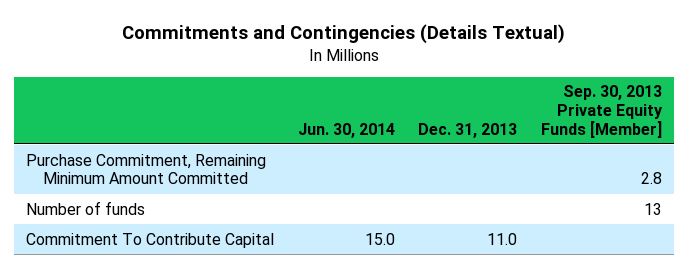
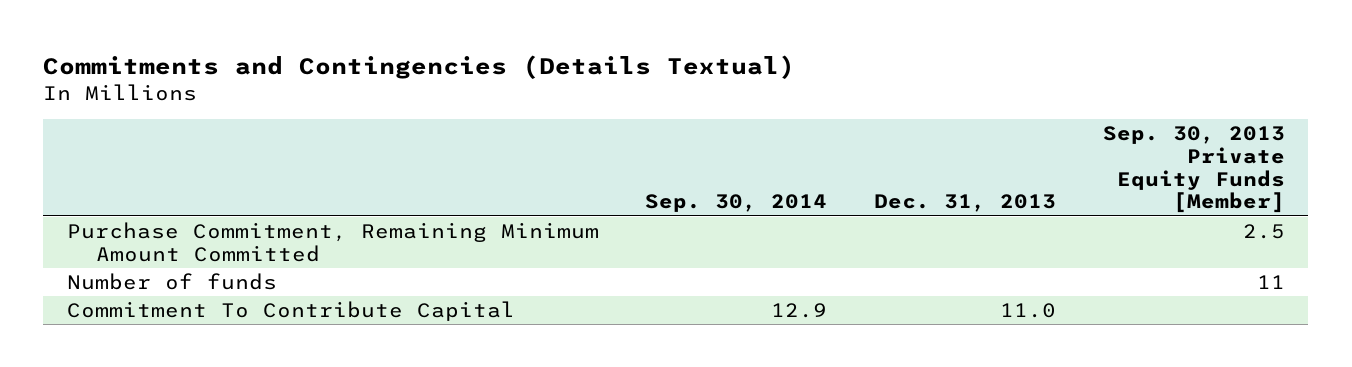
- | Jun. 30, 2014 | Dec. 31, 2013 | Sep. 30, 2013 Private Equity Funds [Member]
+ | Sep. 30, 2014 | Dec. 31, 2013 | Sep. 30, 2013 Private Equity Funds [Member]
- Purchase Commitment, Remaining Minimum Amount Committed | | | 2.8
- Number of funds | | | 13
+ Purchase Commitment, Remaining Minimum Amount Committed | | | 2.5
+ Number of funds | | | 11

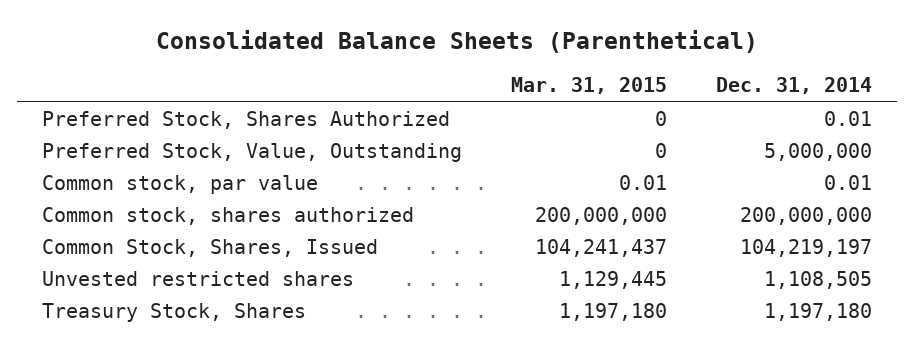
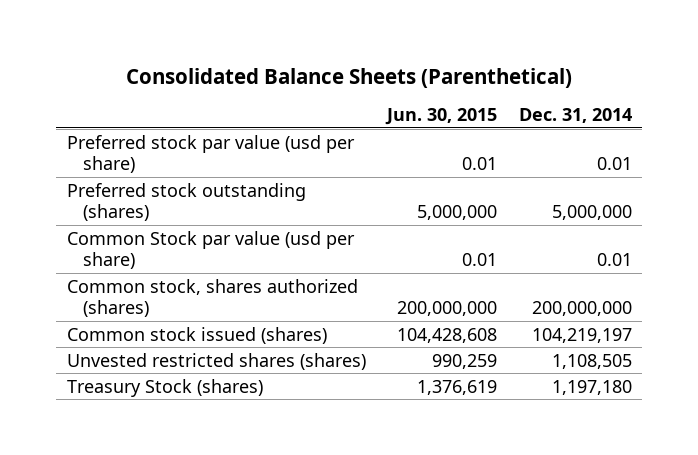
- | Mar. 31, 2015 | Dec. 31, 2014
+ | Jun. 30, 2015 | Dec. 31, 2014
- Preferred Stock, Shares Authorized | 0 | 0.01
- Preferred Stock, Value, Outstanding | 0 | 5,000,000
- Common stock, par value | 0.01 | 0.01
- Common stock, shares authorized | 200,000,000 | 200,000,000
- Common Stock, Shares, Issued | 104,241,437 | 104,219,197
- Unvested restricted shares | 1,129,445 | 1,108,505
- Treasury Stock, Shares | 1,197,180 | 1,197,180
+ Preferred stock par value (usd per share) | 0.01 | 0.01
+ Preferred stock outstanding (shares) | 5,000,000 | 5,000,000
+ Common Stock par value (usd per share) | 0.01 | 0.01
+ Common stock, shares authorized (shares) | 200,000,000 | 200,000,000
+ Common stock issued (shares) | 104,428,608 | 104,219,197
+ Unvested restricted shares (shares) | 990,259 | 1,108,505
+ Treasury Stock (shares) | 1,376,619 | 1,197,180

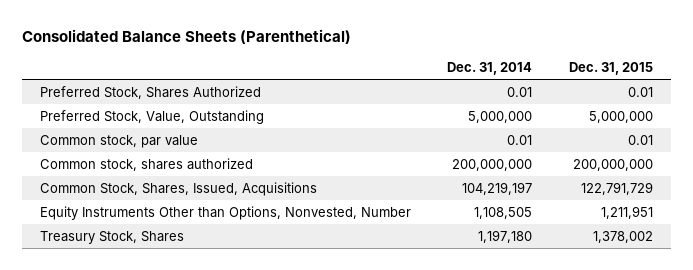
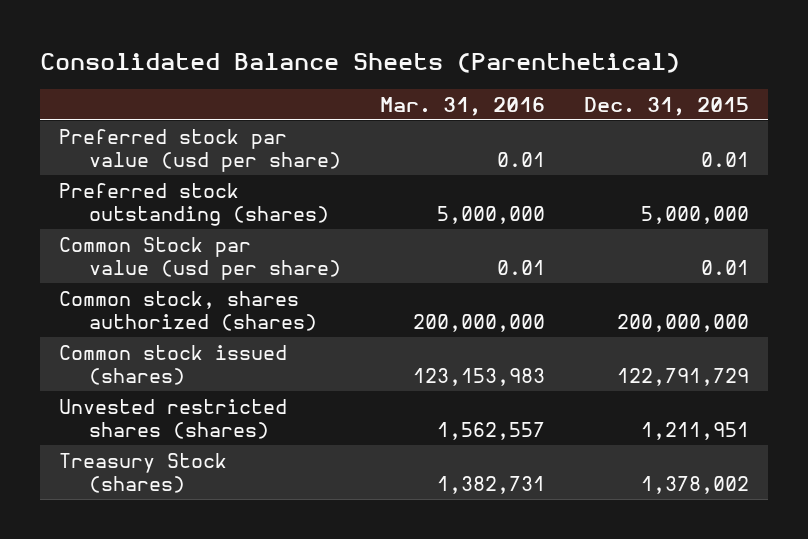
- | Dec. 31, 2014 | Dec. 31, 2015
+ | Mar. 31, 2016 | Dec. 31, 2015
- Preferred Stock, Shares Authorized | 0.01 | 0.01
- Preferred Stock, Value, Outstanding | 5,000,000 | 5,000,000
- Common stock, par value | 0.01 | 0.01
- Common stock, shares authorized | 200,000,000 | 200,000,000
- Common Stock, Shares, Issued, Acquisitions | 104,219,197 | 122,791,729
- Equity Instruments Other than Options, Nonvested, Number | 1,108,505 | 1,211,951
- Treasury Stock, Shares | 1,197,180 | 1,378,002
+ Preferred stock par value (usd per share) | 0.01 | 0.01
+ Preferred stock outstanding (shares) | 5,000,000 | 5,000,000
+ Common Stock par value (usd per share) | 0.01 | 0.01
+ Common stock, shares authorized (shares) | 200,000,000 | 200,000,000
+ Common stock issued (shares) | 123,153,983 | 122,791,729
+ Unvested restricted shares (shares) | 1,562,557 | 1,211,951
+ Treasury Stock (shares) | 1,382,731 | 1,378,002

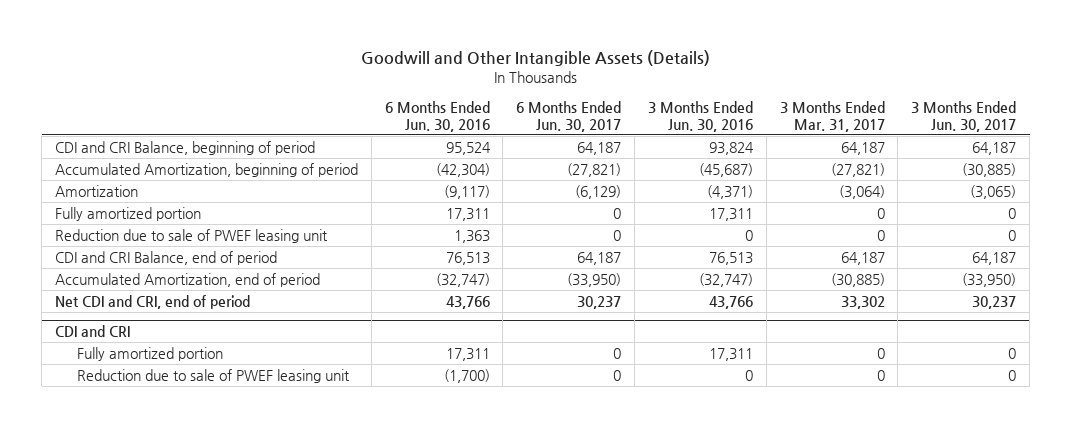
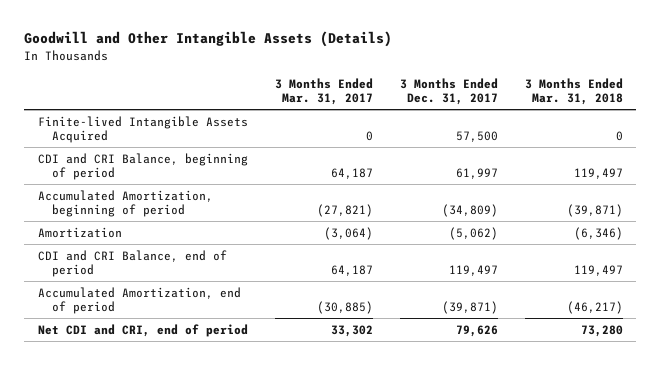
- | 6 Months Ended Jun. 30, 2016 | 6 Months Ended Jun. 30, 2017 | 3 Months Ended Jun. 30, 2016 | 3 Months Ended Mar. 31, 2017 | 3 Months Ended Jun. 30, 2017
+ | 3 Months Ended Mar. 31, 2017 | 3 Months Ended Dec. 31, 2017 | 3 Months Ended Mar. 31, 2018
+ Finite-lived Intangible Assets Acquired | 0 | 57,500 | 0
- Fully amortized portion | 17,311 | 0 | 17,311 | 0 | 0
- Reduction due to sale of PWEF leasing unit | 1,363 | 0 | 0 | 0 | 0
- CDI and CRI
- Fully amortized portion | 17,311 | 0 | 17,311 | 0 | 0
- Reduction due to sale of PWEF leasing unit | (1,700) | 0 | 0 | 0 | 0

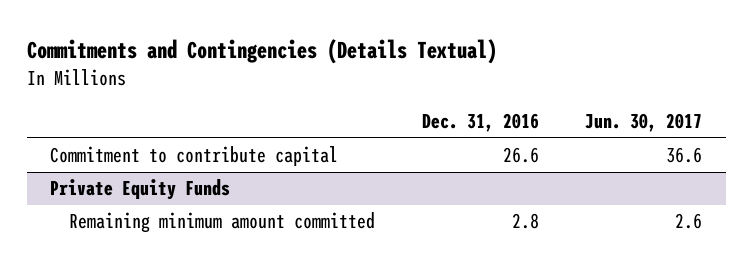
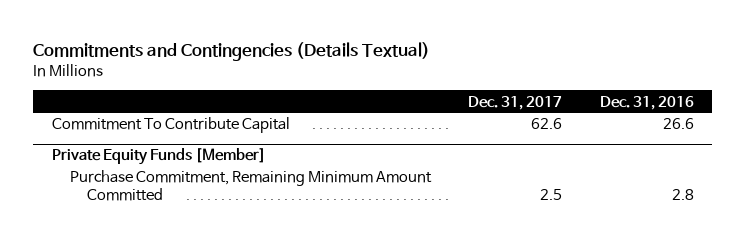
- | Dec. 31, 2016 | Jun. 30, 2017
+ | Dec. 31, 2017 | Dec. 31, 2016
- Commitment to contribute capital | 26.6 | 36.6
- Private Equity Funds
- Remaining minimum amount committed | 2.8 | 2.6
+ Commitment To Contribute Capital | 62.6 | 26.6
+ Private Equity Funds [Member]
+ Purchase Commitment, Remaining Minimum Amount Committed | 2.5 | 2.8

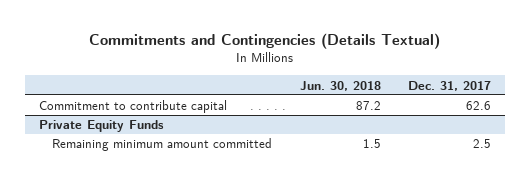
- | Dec. 31, 2017 | Dec. 31, 2016
+ | Jun. 30, 2018 | Dec. 31, 2017
- Commitment To Contribute Capital | 62.6 | 26.6
- Private Equity Funds [Member]
- Purchase Commitment, Remaining Minimum Amount Committed | 2.5 | 2.8
+ Commitment to contribute capital | 87.2 | 62.6
+ Private Equity Funds
+ Remaining minimum amount committed | 1.5 | 2.5

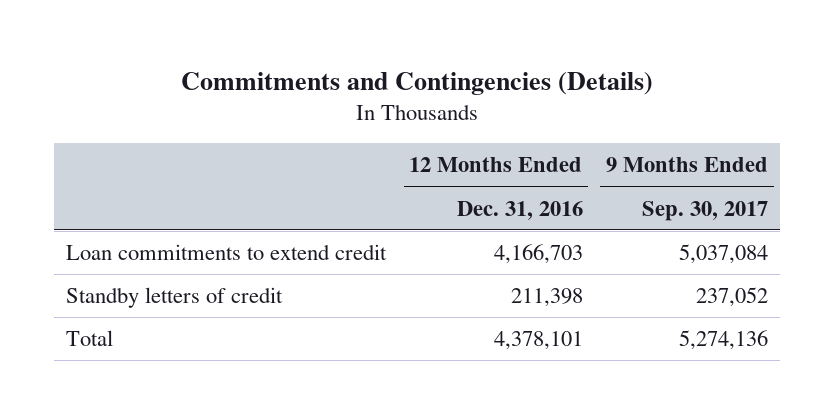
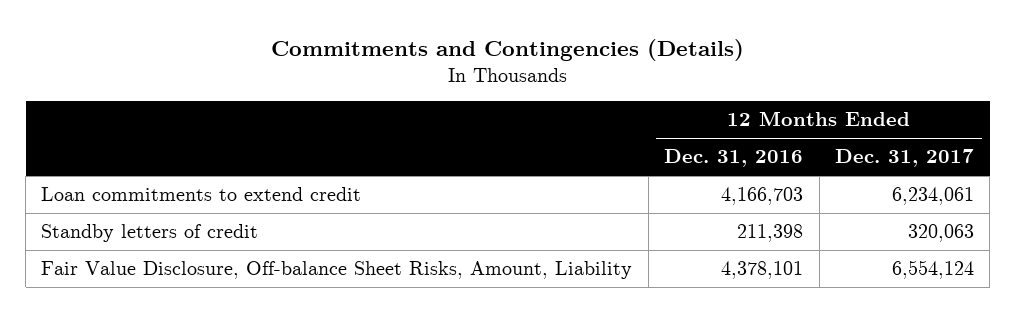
- | 12 Months Ended Dec. 31, 2016 | 9 Months Ended Sep. 30, 2017
+ | 12 Months Ended Dec. 31, 2016 | 12 Months Ended Dec. 31, 2017
- Total | 4,378,101 | 5,274,136
+ Fair Value Disclosure, Off-balance Sheet Risks, Amount, Liability | 4,378,101 | 6,554,124

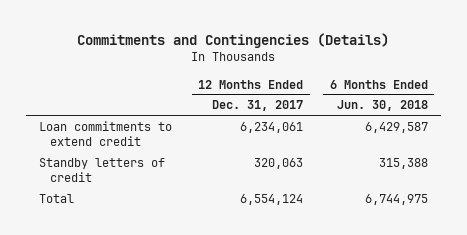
- | 12 Months Ended Dec. 31, 2016 | 12 Months Ended Dec. 31, 2017
+ | 12 Months Ended Dec. 31, 2017 | 6 Months Ended Jun. 30, 2018
- Fair Value Disclosure, Off-balance Sheet Risks, Amount, Liability | 4,378,101 | 6,554,124
+ Total | 6,554,124 | 6,744,975

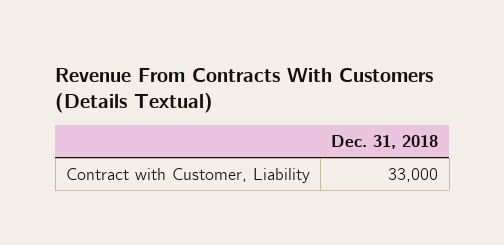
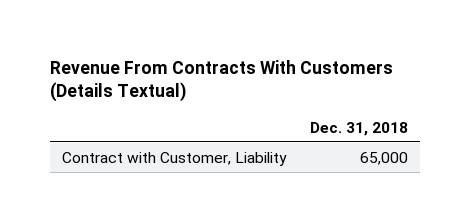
- Contract with Customer, Liability | 33,000
+ Contract with Customer, Liability | 65,000

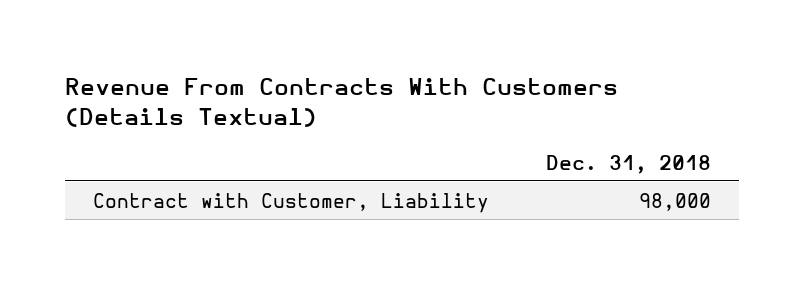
- Contract with Customer, Liability | 65,000
+ Contract with Customer, Liability | 98,000

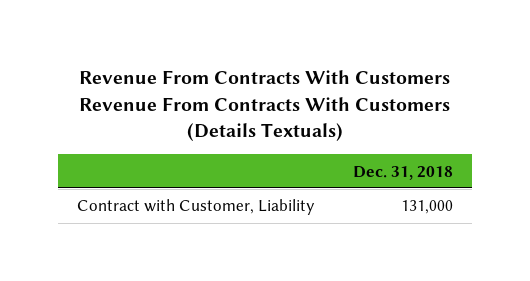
- Revenue From Contracts With Customers (Details Textual)
+ Revenue From Contracts With Customers Revenue From Contracts With Customers (Details Textuals)
- Contract with Customer, Liability | 98,000
+ Contract with Customer, Liability | 131,000

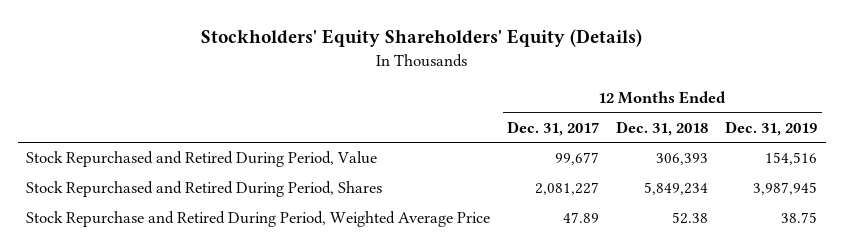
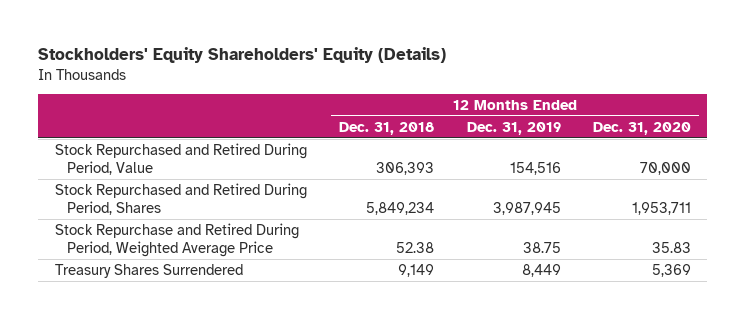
- | 12 Months Ended Dec. 31, 2017 | 12 Months Ended Dec. 31, 2018 | 12 Months Ended Dec. 31, 2019
+ | 12 Months Ended Dec. 31, 2018 | 12 Months Ended Dec. 31, 2019 | 12 Months Ended Dec. 31, 2020
+ Treasury Shares Surrendered | 9,149 | 8,449 | 5,369

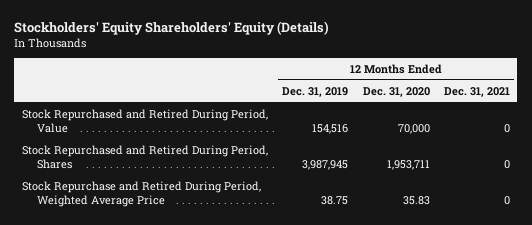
- | 12 Months Ended Dec. 31, 2018 | 12 Months Ended Dec. 31, 2019 | 12 Months Ended Dec. 31, 2020
+ | 12 Months Ended Dec. 31, 2019 | 12 Months Ended Dec. 31, 2020 | 12 Months Ended Dec. 31, 2021
- Treasury Shares Surrendered | 9,149 | 8,449 | 5,369

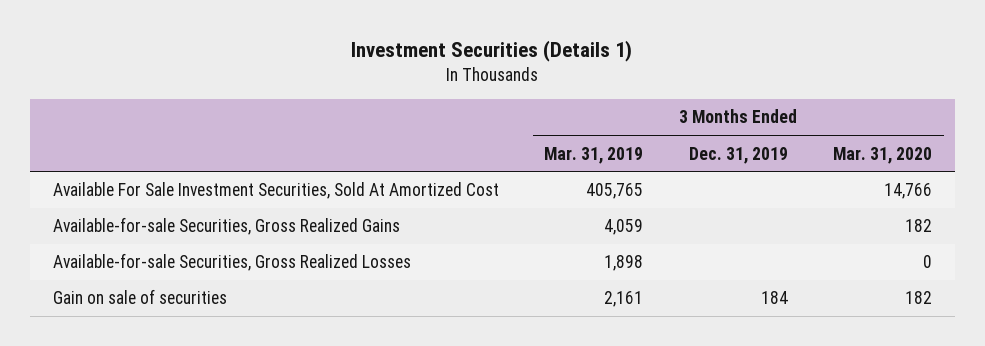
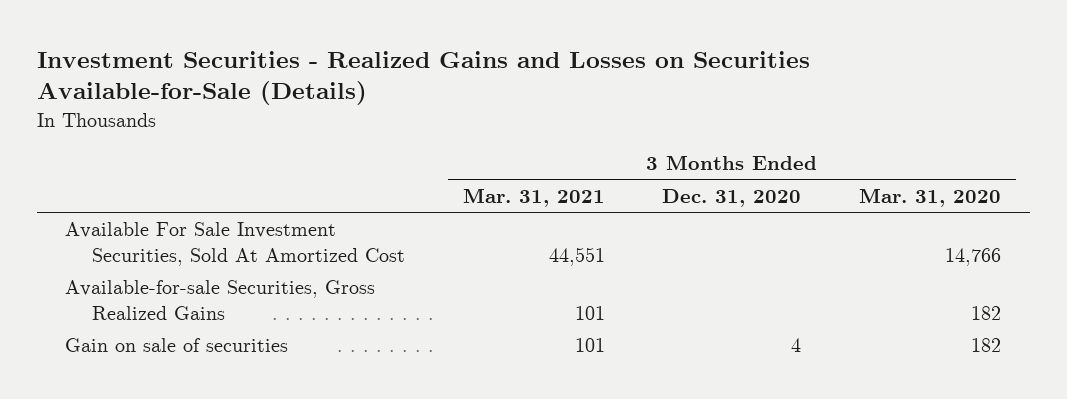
- Investment Securities (Details 1)
+ Investment Securities - Realized Gains and Losses on Securities Available-for-Sale (Details)
- | 3 Months Ended Mar. 31, 2019 | 3 Months Ended Dec. 31, 2019 | 3 Months Ended Mar. 31, 2020
+ | 3 Months Ended Mar. 31, 2021 | 3 Months Ended Dec. 31, 2020 | 3 Months Ended Mar. 31, 2020
- Available-for-sale Securities, Gross Realized Losses | 1,898 | | 0

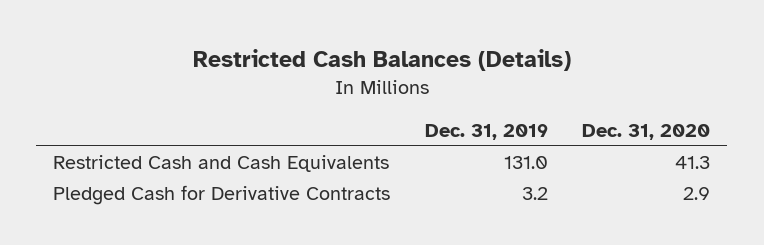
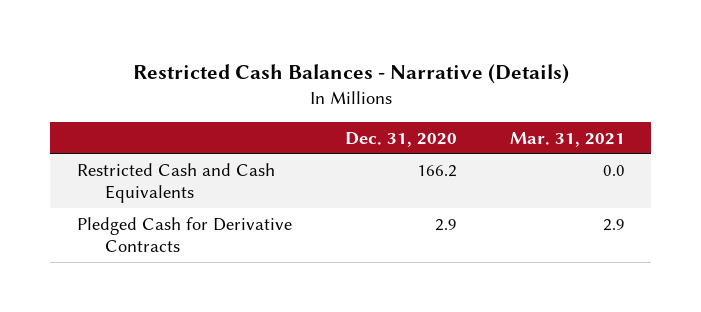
- Restricted Cash Balances (Details)
+ Restricted Cash Balances - Narrative (Details)
- | Dec. 31, 2019 | Dec. 31, 2020
+ | Dec. 31, 2020 | Mar. 31, 2021
- Restricted Cash and Cash Equivalents | 131.0 | 41.3
+ Restricted Cash and Cash Equivalents | 166.2 | 0.0

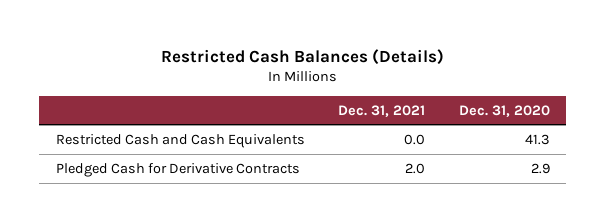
- Restricted Cash Balances - Narrative (Details)
+ Restricted Cash Balances (Details)
- | Dec. 31, 2020 | Mar. 31, 2021
+ | Dec. 31, 2021 | Dec. 31, 2020
- Restricted Cash and Cash Equivalents | 166.2 | 0.0
+ Restricted Cash and Cash Equivalents | 0.0 | 41.3

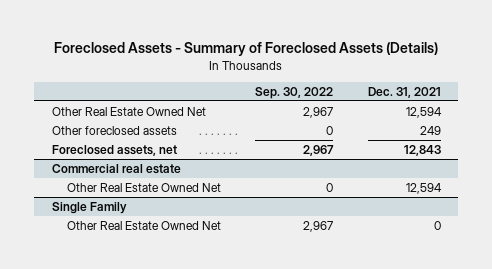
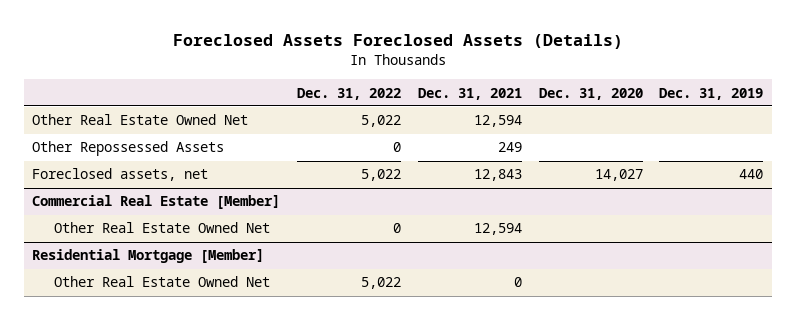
- Foreclosed Assets - Summary of Foreclosed Assets (Details)
+ Foreclosed Assets Foreclosed Assets (Details)
- | Sep. 30, 2022 | Dec. 31, 2021
+ | Dec. 31, 2022 | Dec. 31, 2021 | Dec. 31, 2020 | Dec. 31, 2019
- Other foreclosed assets | 0 | 249
+ Other Repossessed Assets | 0 | 249 | |
- Commercial real estate
+ Commercial Real Estate [Member]
- Single Family
+ Residential Mortgage [Member]

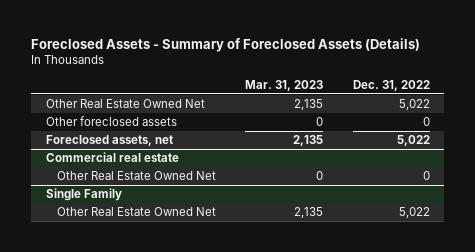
- Foreclosed Assets Foreclosed Assets (Details)
+ Foreclosed Assets - Summary of Foreclosed Assets (Details)
- | Dec. 31, 2022 | Dec. 31, 2021 | Dec. 31, 2020 | Dec. 31, 2019
+ | Mar. 31, 2023 | Dec. 31, 2022
- Other Repossessed Assets | 0 | 249 | |
+ Other foreclosed assets | 0 | 0
- Commercial Real Estate [Member]
+ Commercial real estate
- Residential Mortgage [Member]
+ Single Family

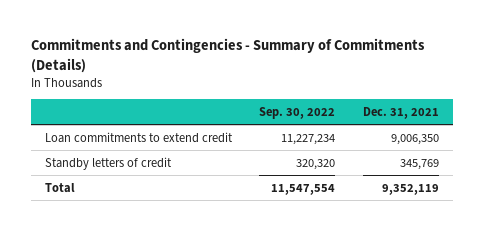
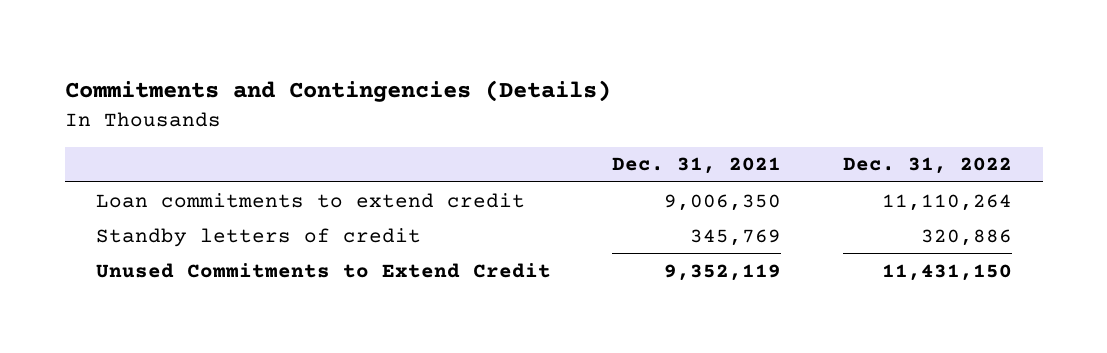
- Commitments and Contingencies - Summary of Commitments (Details)
+ Commitments and Contingencies (Details)
- | Sep. 30, 2022 | Dec. 31, 2021
+ | Dec. 31, 2021 | Dec. 31, 2022
- Total | 11,547,554 | 9,352,119
+ Unused Commitments to Extend Credit | 9,352,119 | 11,431,150

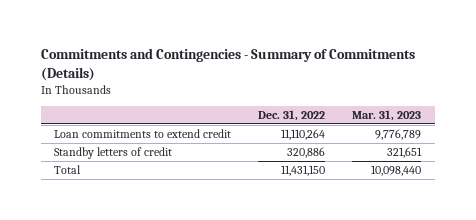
- Commitments and Contingencies (Details)
+ Commitments and Contingencies - Summary of Commitments (Details)
- | Dec. 31, 2021 | Dec. 31, 2022
+ | Dec. 31, 2022 | Mar. 31, 2023
- Unused Commitments to Extend Credit | 9,352,119 | 11,431,150
+ Total | 11,431,150 | 10,098,440

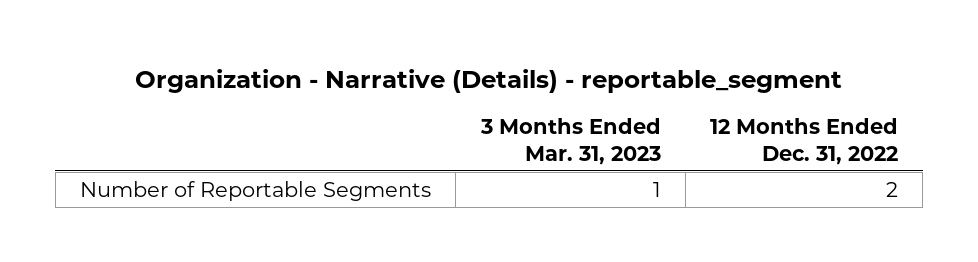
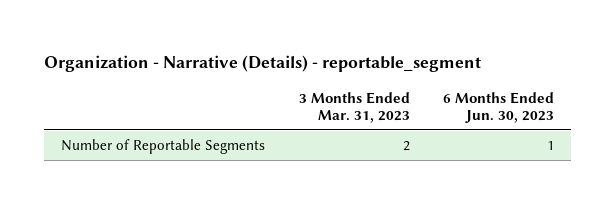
- | 3 Months Ended Mar. 31, 2023 | 12 Months Ended Dec. 31, 2022
+ | 3 Months Ended Mar. 31, 2023 | 6 Months Ended Jun. 30, 2023
- Number of Reportable Segments | 1 | 2
+ Number of Reportable Segments | 2 | 1

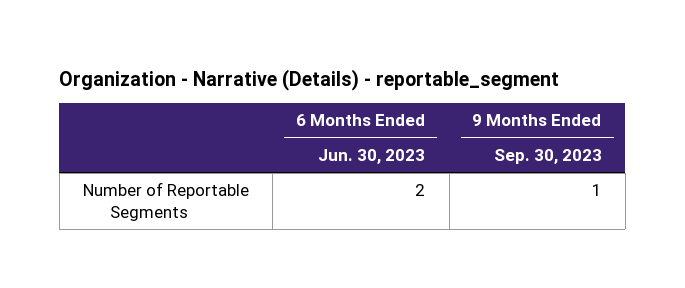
- | 3 Months Ended Mar. 31, 2023 | 6 Months Ended Jun. 30, 2023
+ | 6 Months Ended Jun. 30, 2023 | 9 Months Ended Sep. 30, 2023
- Number of Reportable Segments | 2 | 1
+ Number of Reportable Segments | 2 | 1

